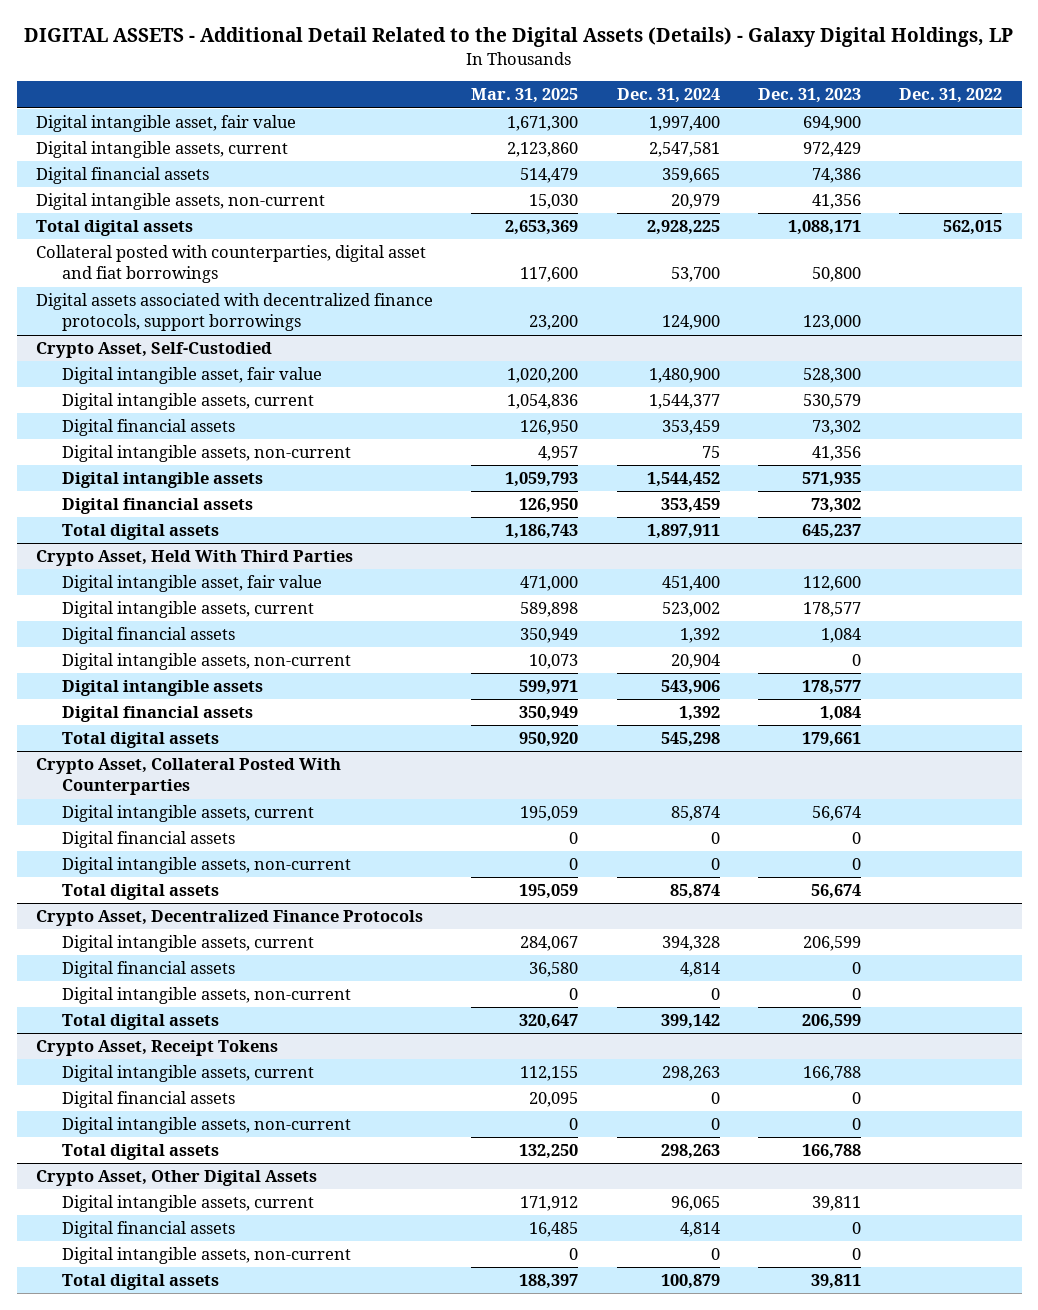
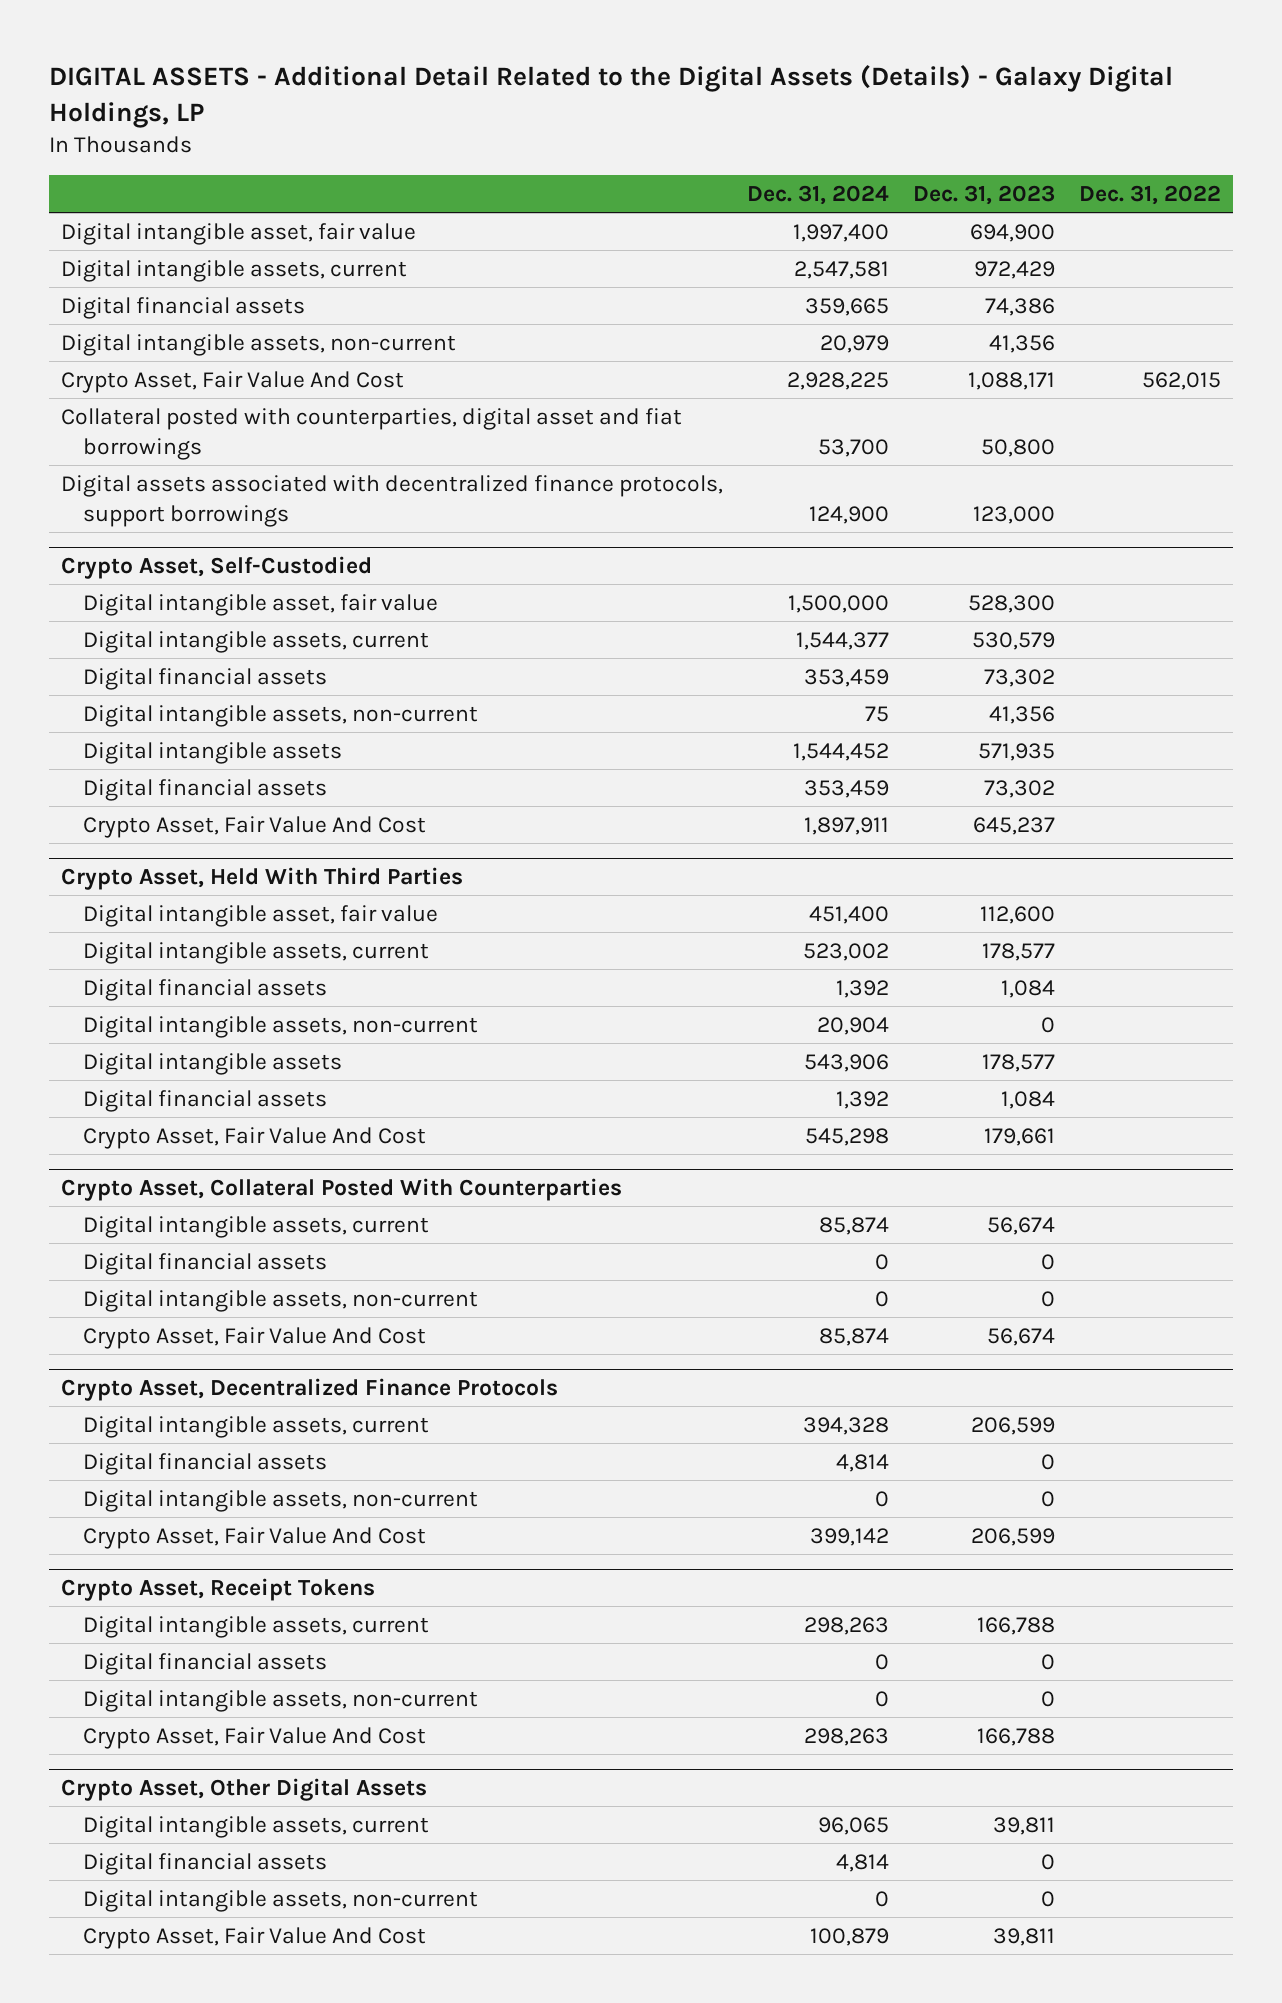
- | Mar. 31, 2025 | Dec. 31, 2024 | Dec. 31, 2023 | Dec. 31, 2022
+ | Dec. 31, 2024 | Dec. 31, 2023 | Dec. 31, 2022
- Total digital assets | 2,653,369 | 2,928,225 | 1,088,171 | 562,015
+ Crypto Asset, Fair Value And Cost | 2,928,225 | 1,088,171 | 562,015
@ Crypto Asset, Self-Custodied
- Digital intangible asset, fair value | 1,020,200 | 1,480,900 | 528,300 |
+ Digital intangible asset, fair value | 1,500,000 | 528,300 |
- Total digital assets | 1,186,743 | 1,897,911 | 645,237 |
+ Crypto Asset, Fair Value And Cost | 1,897,911 | 645,237 |
@ Crypto Asset, Held With Third Parties
- Total digital assets | 950,920 | 545,298 | 179,661 |
+ Crypto Asset, Fair Value And Cost | 545,298 | 179,661 |
@ Crypto Asset, Collateral Posted With Counterparties
- Total digital assets | 195,059 | 85,874 | 56,674 |
+ Crypto Asset, Fair Value And Cost | 85,874 | 56,674 |
@ Crypto Asset, Decentralized Finance Protocols
- Total digital assets | 320,647 | 399,142 | 206,599 |
+ Crypto Asset, Fair Value And Cost | 399,142 | 206,599 |
@ Crypto Asset, Receipt Tokens
- Total digital assets | 132,250 | 298,263 | 166,788 |
+ Crypto Asset, Fair Value And Cost | 298,263 | 166,788 |
@ Crypto Asset, Other Digital Assets
- Total digital assets | 188,397 | 100,879 | 39,811 |
+ Crypto Asset, Fair Value And Cost | 100,879 | 39,811 |

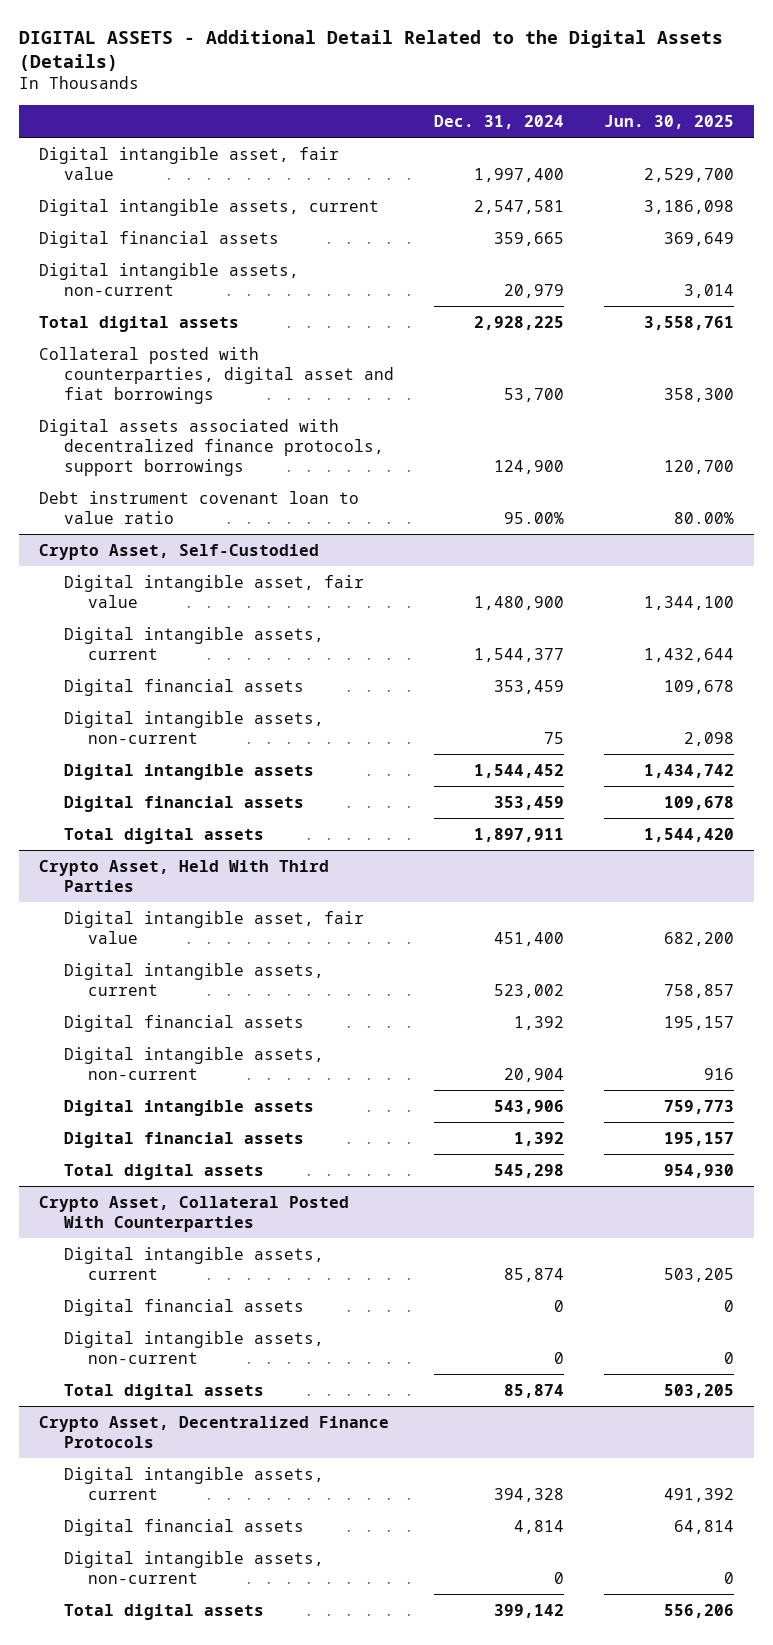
- DIGITAL ASSETS - Additional Detail Related to the Digital Assets (Details) - Galaxy Digital Holdings, LP
+ DIGITAL ASSETS - Additional Detail Related to the Digital Assets (Details)
- | Dec. 31, 2024 | Dec. 31, 2023 | Dec. 31, 2022
+ | Dec. 31, 2024 | Jun. 30, 2025
- Crypto Asset, Fair Value And Cost | 2,928,225 | 1,088,171 | 562,015
+ Total digital assets | 2,928,225 | 3,558,761
+ Debt instrument covenant loan to value ratio | 95.00% | 80.00%
@ Crypto Asset, Self-Custodied
- Digital intangible asset, fair value | 1,500,000 | 528,300 |
+ Digital intangible asset, fair value | 1,480,900 | 1,344,100
- Crypto Asset, Fair Value And Cost | 1,897,911 | 645,237 |
+ Total digital assets | 1,897,911 | 1,544,420
@ Crypto Asset, Held With Third Parties
- Crypto Asset, Fair Value And Cost | 545,298 | 179,661 |
+ Total digital assets | 545,298 | 954,930
@ Crypto Asset, Collateral Posted With Counterparties
- Crypto Asset, Fair Value And Cost | 85,874 | 56,674 |
+ Total digital assets | 85,874 | 503,205
@ Crypto Asset, Decentralized Finance Protocols
- Crypto Asset, Fair Value And Cost | 399,142 | 206,599 |
- Crypto Asset, Receipt Tokens
- Digital intangible assets, current | 298,263 | 166,788 |
- Digital financial assets | 0 | 0 |
- Digital intangible assets, non-current | 0 | 0 |
- Crypto Asset, Fair Value And Cost | 298,263 | 166,788 |
- Crypto Asset, Other Digital Assets
- Digital intangible assets, current | 96,065 | 39,811 |
- Digital financial assets | 4,814 | 0 |
- Digital intangible assets, non-current | 0 | 0 |
- Crypto Asset, Fair Value And Cost | 100,879 | 39,811 |
@ Crypto Asset, Decentralized Finance Protocols
+ Total digital assets | 399,142 | 556,206

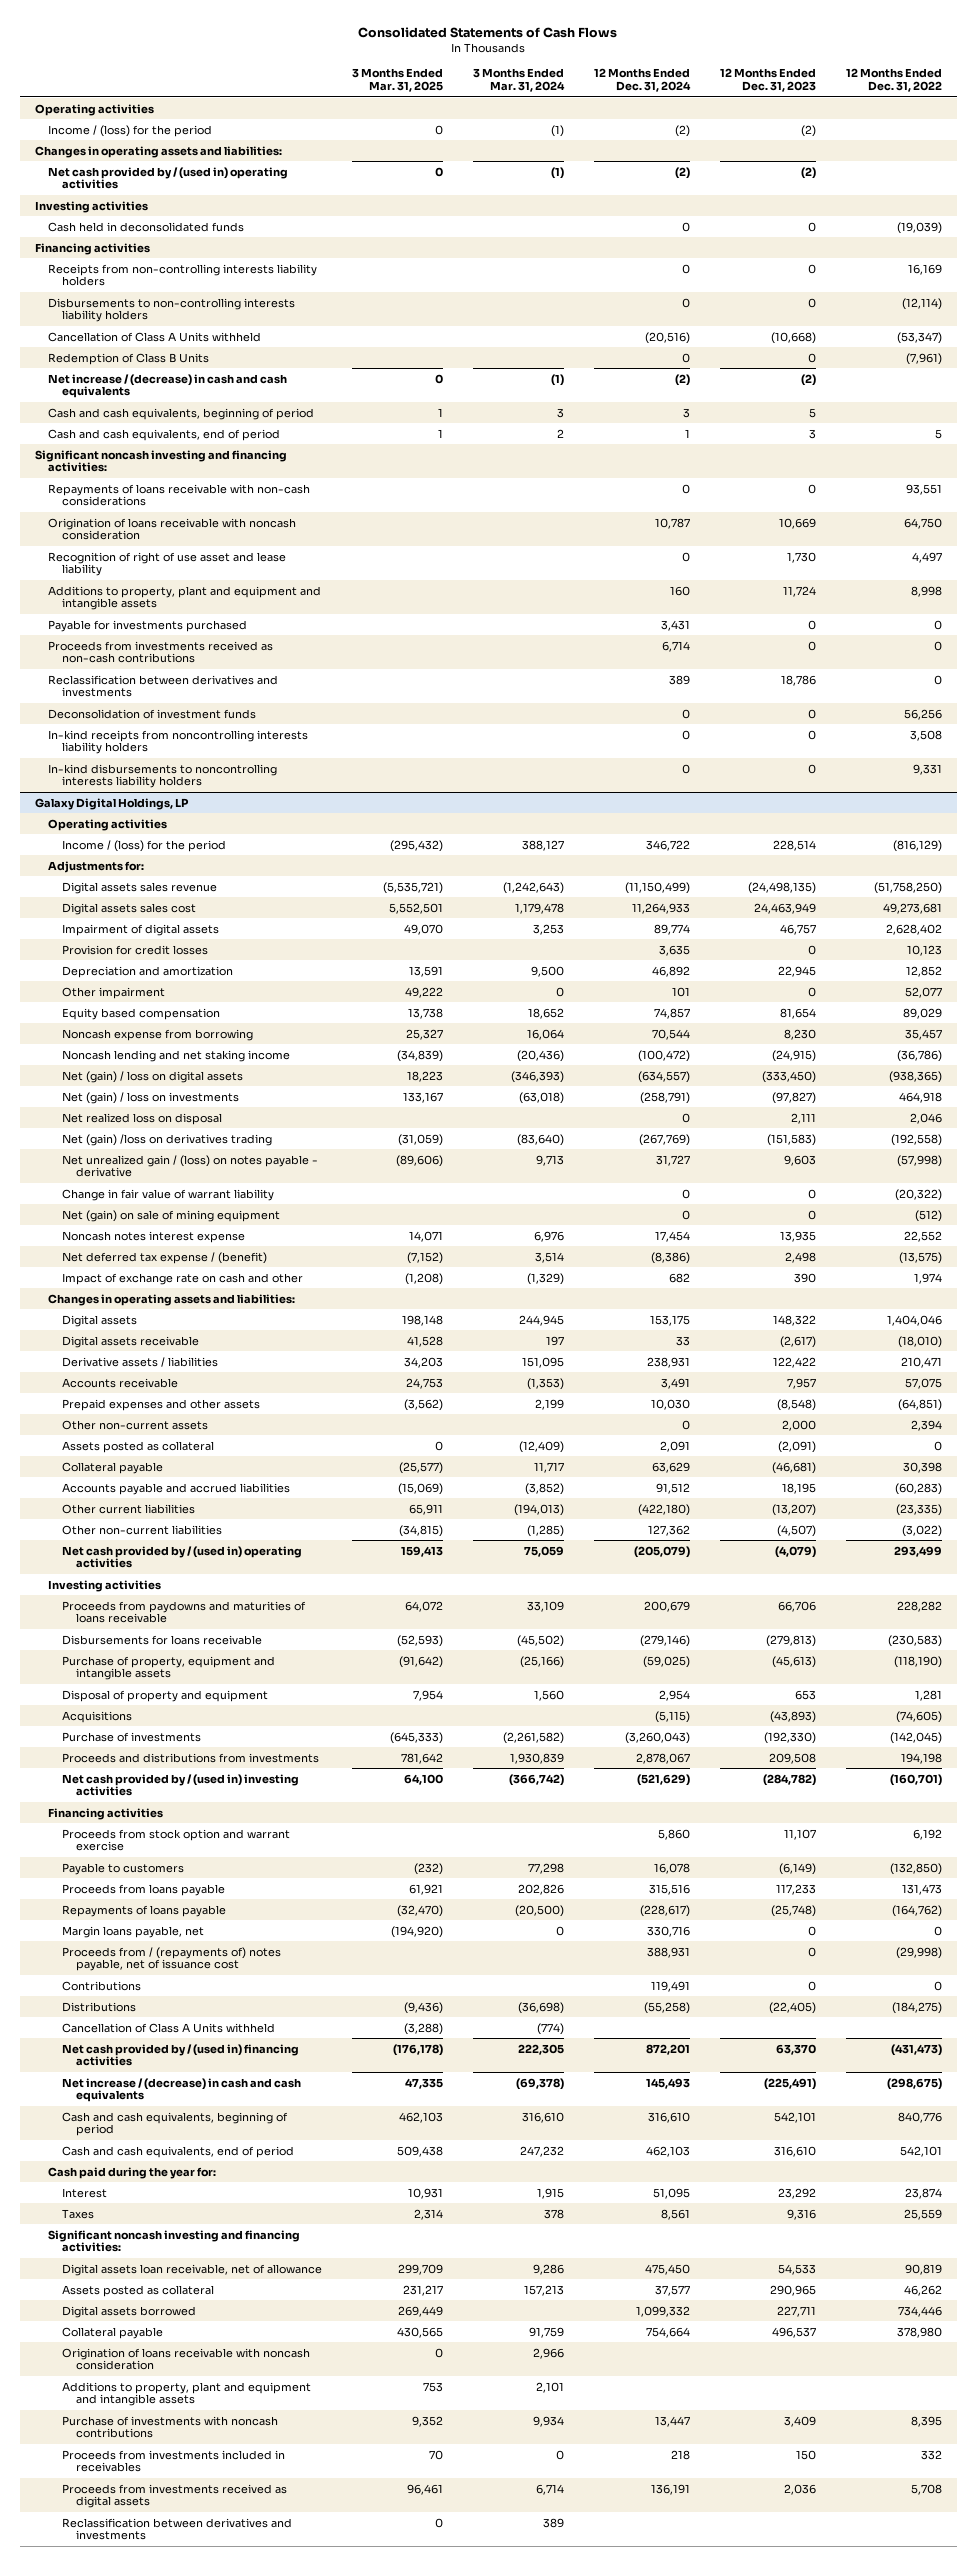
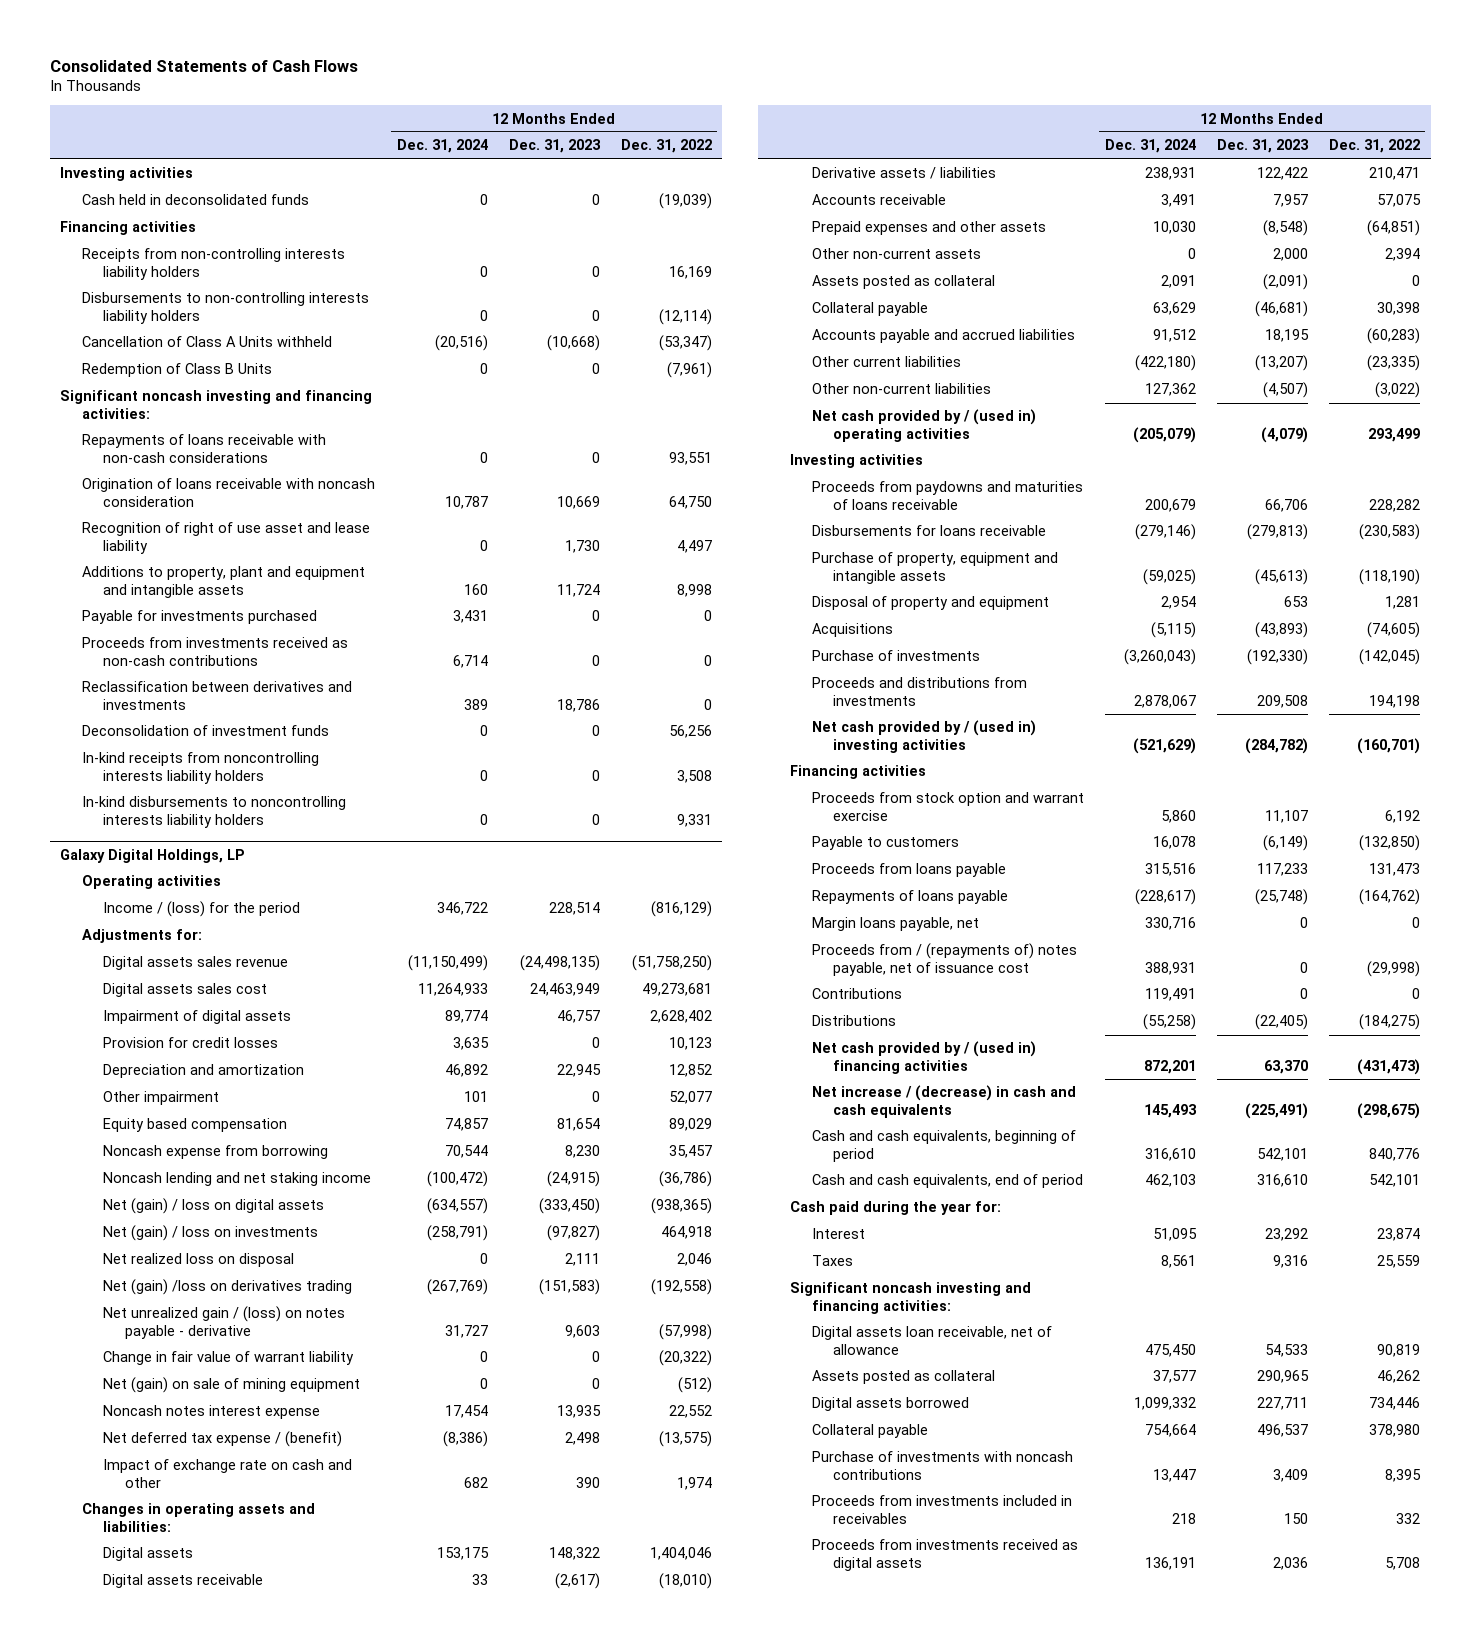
- | 3 Months Ended Mar. 31, 2025 | 3 Months Ended Mar. 31, 2024 | 12 Months Ended Dec. 31, 2024 | 12 Months Ended Dec. 31, 2023 | 12 Months Ended Dec. 31, 2022
+ | 12 Months Ended Dec. 31, 2024 | 12 Months Ended Dec. 31, 2023 | 12 Months Ended Dec. 31, 2022
- Operating activities
- Income / (loss) for the period | 0 | (1) | (2) | (2) |
- Changes in operating assets and liabilities:
- Net cash provided by / (used in) operating activities | 0 | (1) | (2) | (2) |
- Net increase / (decrease) in cash and cash equivalents | 0 | (1) | (2) | (2) |
- Cash and cash equivalents, beginning of period | 1 | 3 | 3 | 5 |
- Cash and cash equivalents, end of period | 1 | 2 | 1 | 3 | 5
@ Galaxy Digital Holdings, LP
- Cancellation of Class A Units withheld | (3,288) | (774) | | |
- Origination of loans receivable with noncash consideration | 0 | 2,966 | | |
- Additions to property, plant and equipment and intangible assets | 753 | 2,101 | | |
- Reclassification between derivatives and investments | 0 | 389 | | |

